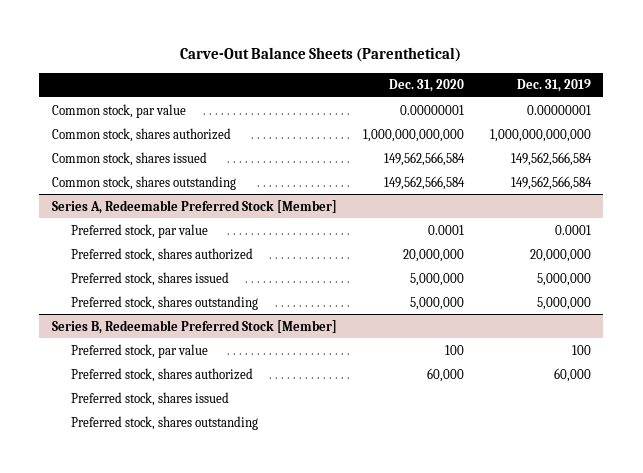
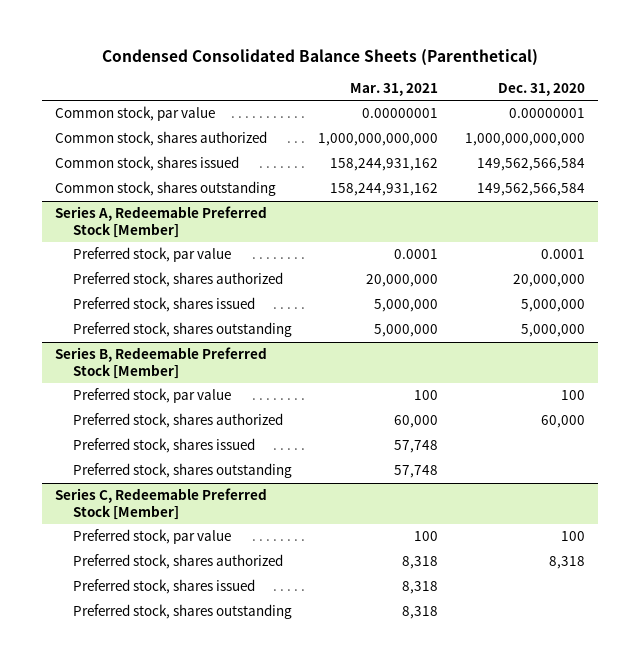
- Carve-Out Balance Sheets (Parenthetical)
+ Condensed Consolidated Balance Sheets (Parenthetical)
- | Dec. 31, 2020 | Dec. 31, 2019
+ | Mar. 31, 2021 | Dec. 31, 2020
+ Series C, Redeemable Preferred Stock [Member]
+ Preferred stock, par value | 100 | 100
+ Preferred stock, shares authorized | 8,318 | 8,318
+ Preferred stock, shares issued | 8,318 |
+ Preferred stock, shares outstanding | 8,318 |

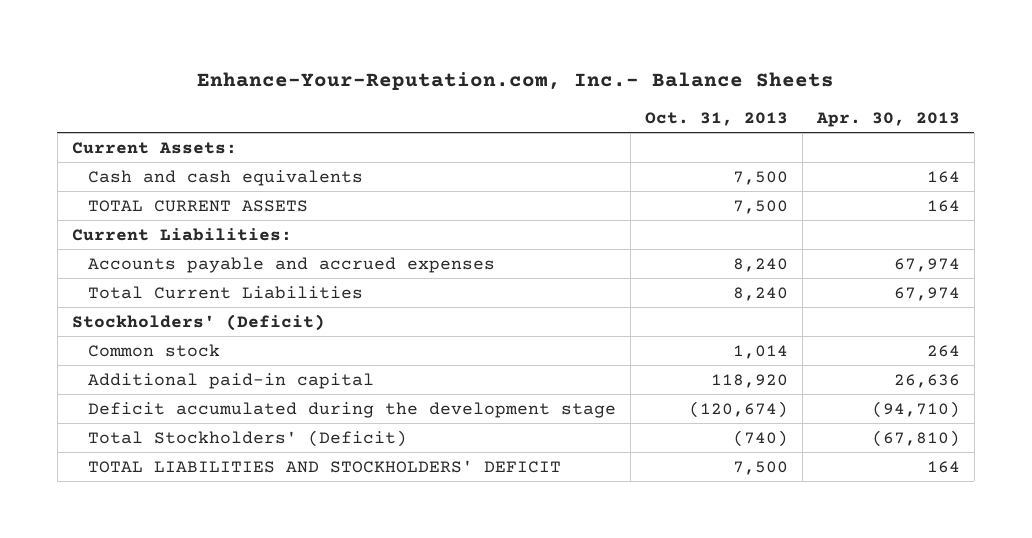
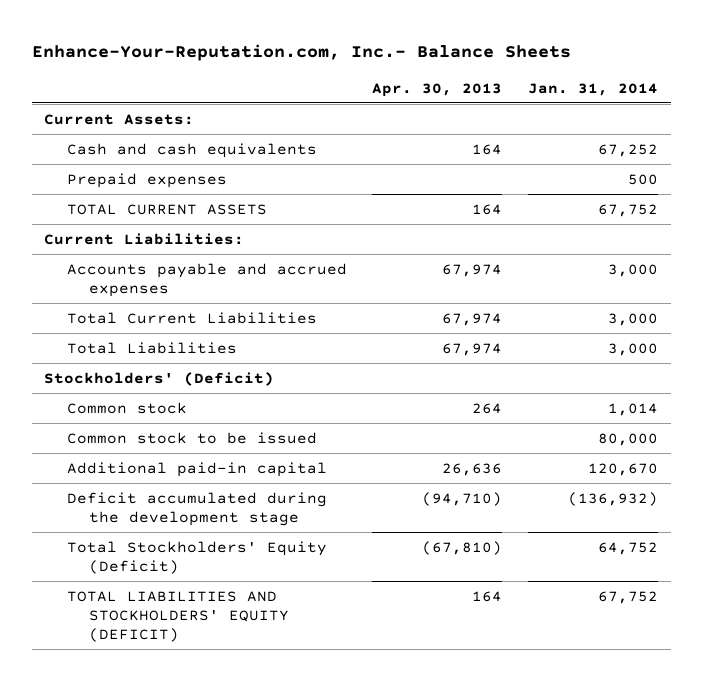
- | Oct. 31, 2013 | Apr. 30, 2013
+ | Apr. 30, 2013 | Jan. 31, 2014
+ Prepaid expenses | | 500
+ Total Liabilities | 67,974 | 3,000
+ Common stock to be issued | | 80,000
- Total Stockholders' (Deficit) | (740) | (67,810)
- TOTAL LIABILITIES AND STOCKHOLDERS' DEFICIT | 7,500 | 164
+ Total Stockholders' Equity (Deficit) | (67,810) | 64,752
+ TOTAL LIABILITIES AND STOCKHOLDERS' EQUITY (DEFICIT) | 164 | 67,752

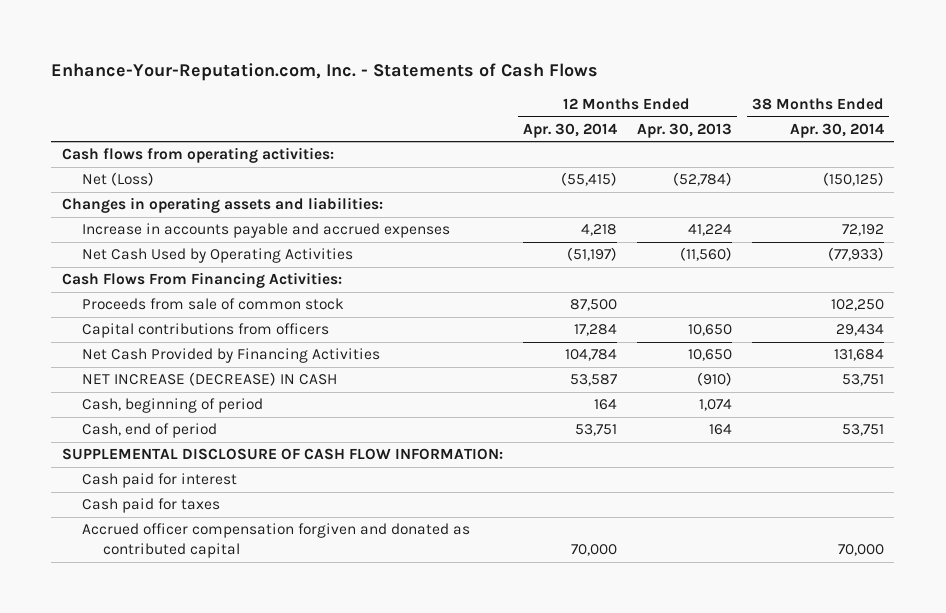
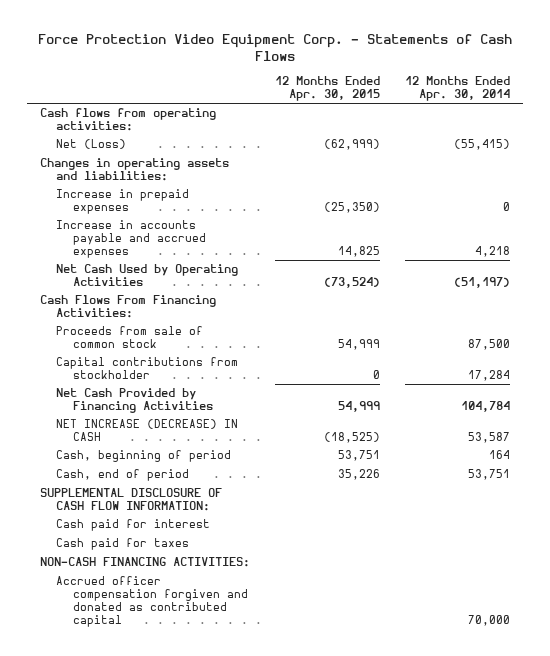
- Enhance-Your-Reputation.com, Inc. - Statements of Cash Flows
+ Force Protection Video Equipment Corp. - Statements of Cash Flows
- | 12 Months Ended Apr. 30, 2014 | 12 Months Ended Apr. 30, 2013 | 38 Months Ended Apr. 30, 2014
+ | 12 Months Ended Apr. 30, 2015 | 12 Months Ended Apr. 30, 2014
+ Increase in prepaid expenses | (25,350) | 0
- Capital contributions from officers | 17,284 | 10,650 | 29,434
+ Capital contributions from stockholder | 0 | 17,284
+ NON-CASH FINANCING ACTIVITIES:

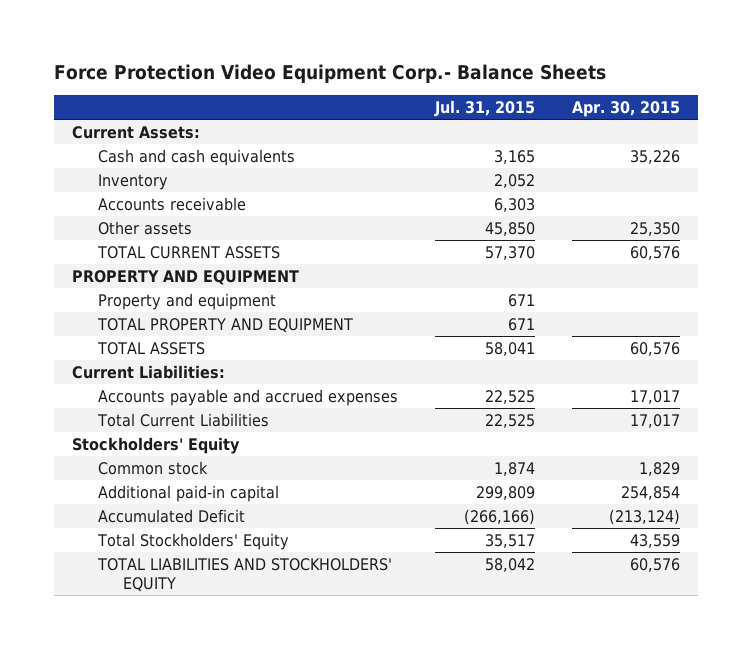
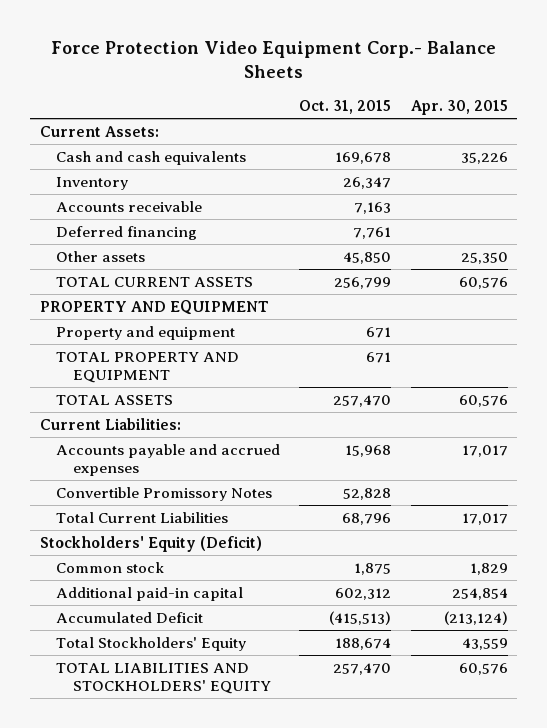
- | Jul. 31, 2015 | Apr. 30, 2015
+ | Oct. 31, 2015 | Apr. 30, 2015
+ Deferred financing | 7,761 |
+ Convertible Promissory Notes | 52,828 |
- Stockholders' Equity
+ Stockholders' Equity (Deficit)

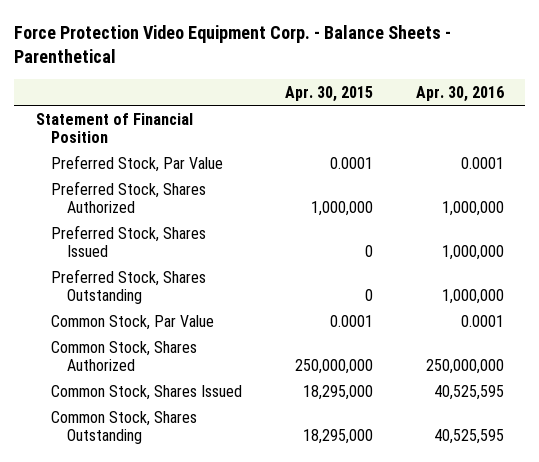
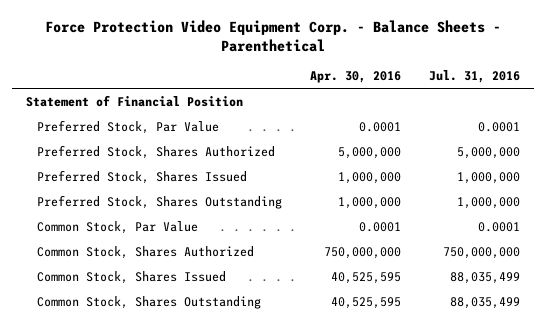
- | Apr. 30, 2015 | Apr. 30, 2016
+ | Apr. 30, 2016 | Jul. 31, 2016
- Preferred Stock, Shares Authorized | 1,000,000 | 1,000,000
+ Preferred Stock, Shares Authorized | 5,000,000 | 5,000,000
- Common Stock, Shares Authorized | 250,000,000 | 250,000,000
+ Common Stock, Shares Authorized | 750,000,000 | 750,000,000

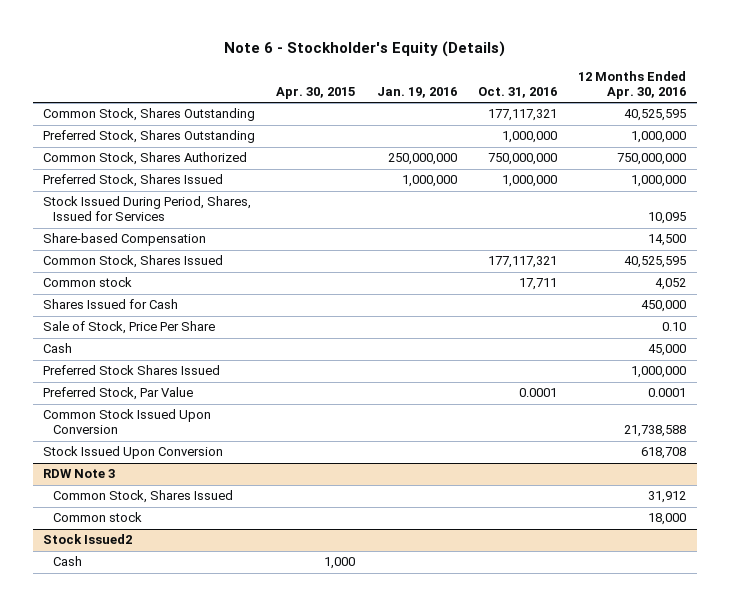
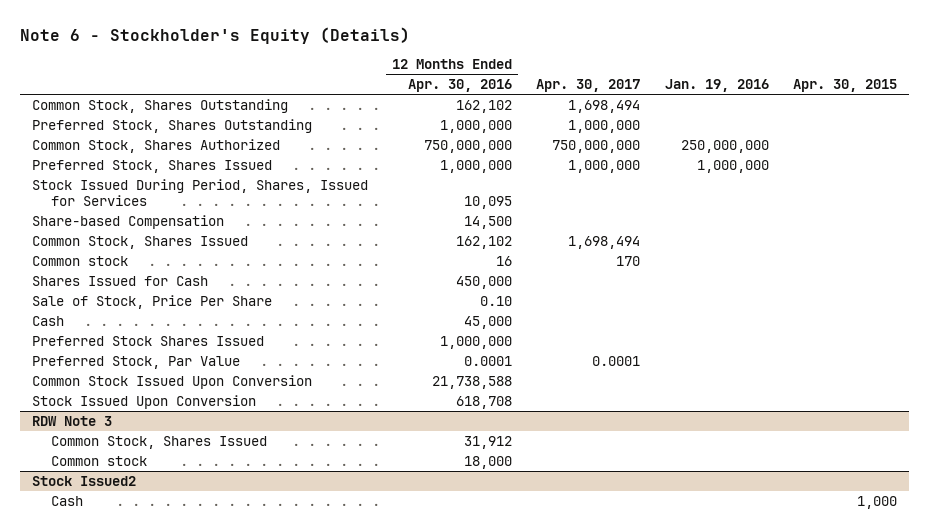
- | Apr. 30, 2015 | Jan. 19, 2016 | Oct. 31, 2016 | 12 Months Ended Apr. 30, 2016
+ | 12 Months Ended Apr. 30, 2016 | Apr. 30, 2017 | Jan. 19, 2016 | Apr. 30, 2015
- Common Stock, Shares Outstanding | | | 177,117,321 | 40,525,595
+ Common Stock, Shares Outstanding | 162,102 | 1,698,494 | |
- Common Stock, Shares Issued | | | 177,117,321 | 40,525,595
- Common stock | | | 17,711 | 4,052
+ Common Stock, Shares Issued | 162,102 | 1,698,494 | |
+ Common stock | 16 | 170 | |

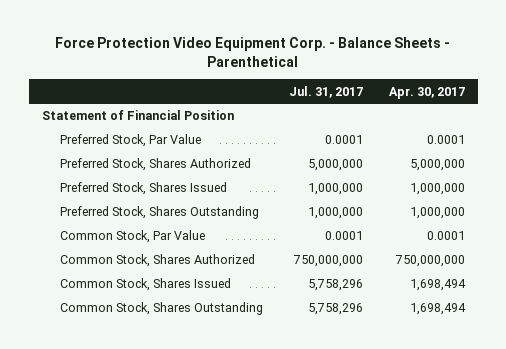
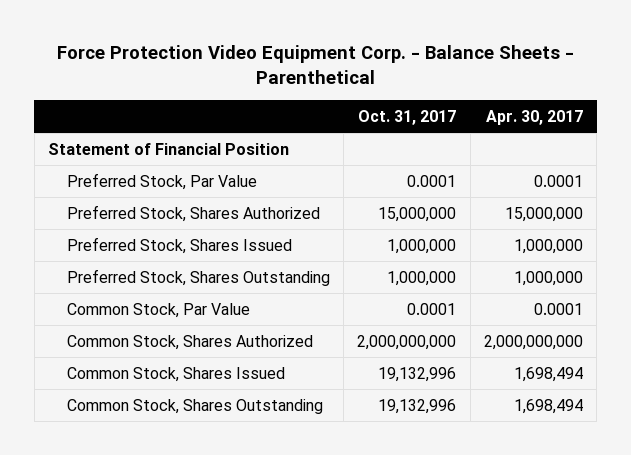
- | Jul. 31, 2017 | Apr. 30, 2017
+ | Oct. 31, 2017 | Apr. 30, 2017
- Preferred Stock, Shares Authorized | 5,000,000 | 5,000,000
+ Preferred Stock, Shares Authorized | 15,000,000 | 15,000,000
- Common Stock, Shares Authorized | 750,000,000 | 750,000,000
+ Common Stock, Shares Authorized | 2,000,000,000 | 2,000,000,000

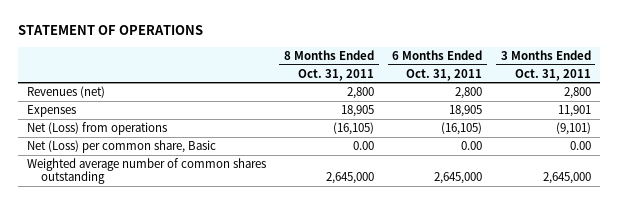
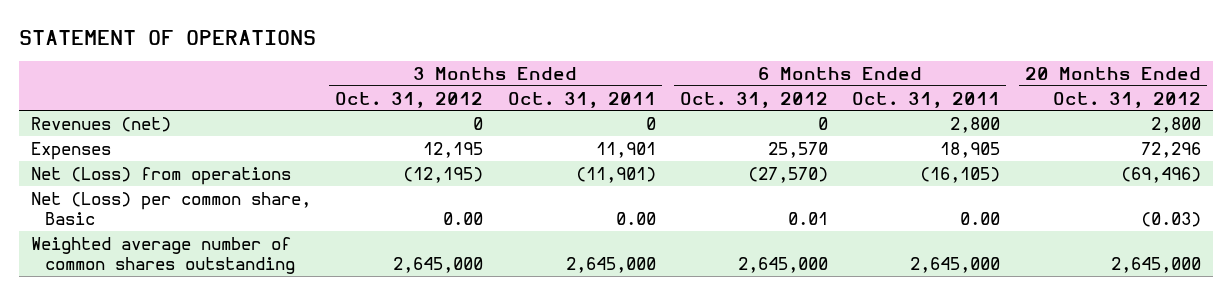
- | 8 Months Ended Oct. 31, 2011 | 6 Months Ended Oct. 31, 2011 | 3 Months Ended Oct. 31, 2011
+ | 3 Months Ended Oct. 31, 2012 | 3 Months Ended Oct. 31, 2011 | 6 Months Ended Oct. 31, 2012 | 6 Months Ended Oct. 31, 2011 | 20 Months Ended Oct. 31, 2012
- Revenues (net) | 2,800 | 2,800 | 2,800
+ Revenues (net) | 0 | 0 | 0 | 2,800 | 2,800
- Net (Loss) from operations | (16,105) | (16,105) | (9,101)
+ Net (Loss) from operations | (12,195) | (11,901) | (27,570) | (16,105) | (69,496)

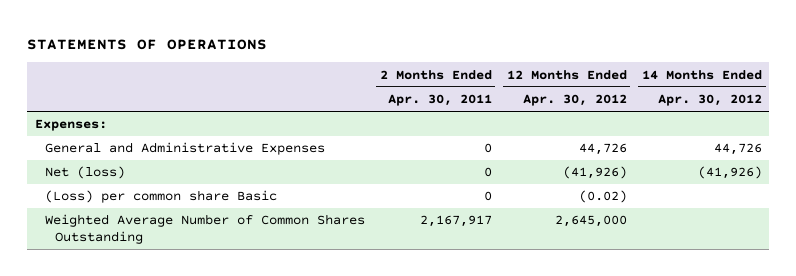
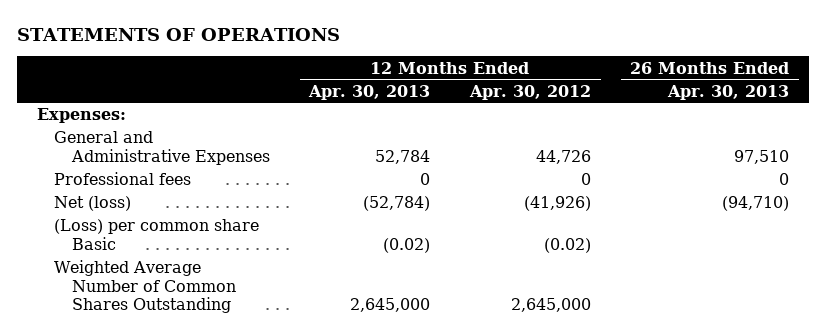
- | 2 Months Ended Apr. 30, 2011 | 12 Months Ended Apr. 30, 2012 | 14 Months Ended Apr. 30, 2012
+ | 12 Months Ended Apr. 30, 2013 | 12 Months Ended Apr. 30, 2012 | 26 Months Ended Apr. 30, 2013
+ Professional fees | 0 | 0 | 0

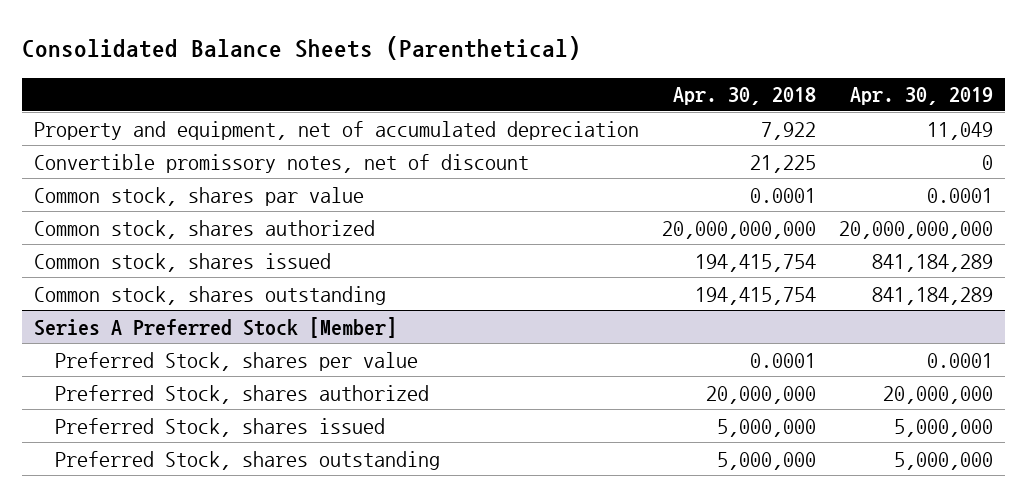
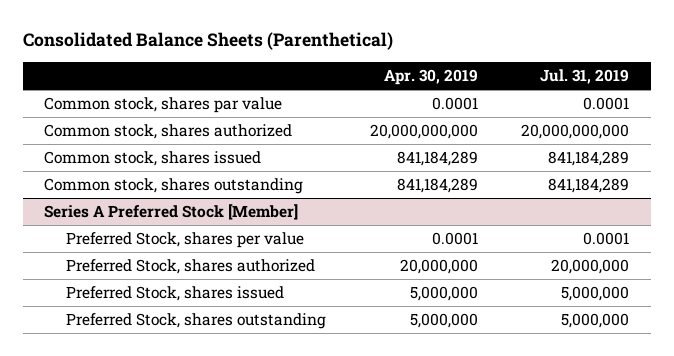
- | Apr. 30, 2018 | Apr. 30, 2019
+ | Apr. 30, 2019 | Jul. 31, 2019
- Property and equipment, net of accumulated depreciation | 7,922 | 11,049
- Convertible promissory notes, net of discount | 21,225 | 0

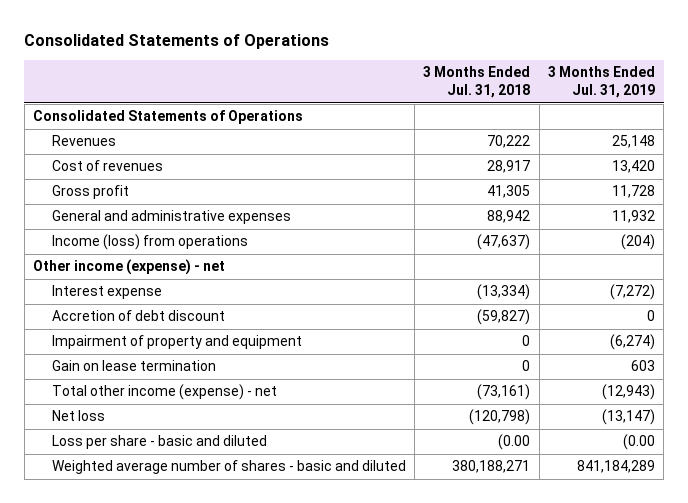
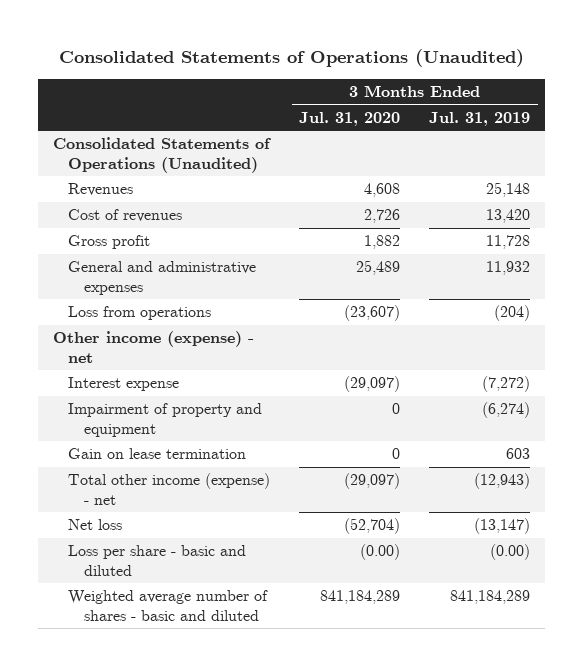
- Consolidated Statements of Operations
+ Consolidated Statements of Operations (Unaudited)
- | 3 Months Ended Jul. 31, 2018 | 3 Months Ended Jul. 31, 2019
+ | 3 Months Ended Jul. 31, 2020 | 3 Months Ended Jul. 31, 2019
- Consolidated Statements of Operations
+ Consolidated Statements of Operations (Unaudited)
- Income (loss) from operations | (47,637) | (204)
+ Loss from operations | (23,607) | (204)
- Accretion of debt discount | (59,827) | 0
- Loss per share - basic and diluted | (0.00 | (0.00
+ Loss per share - basic and diluted | (0.00) | (0.00)

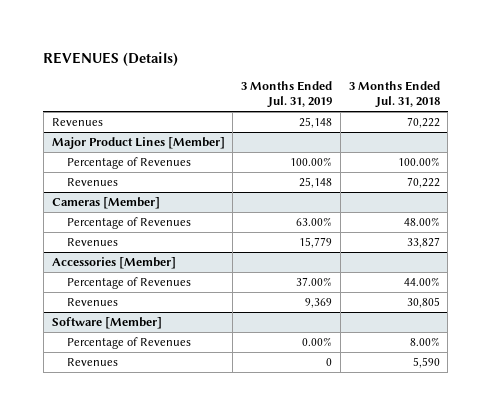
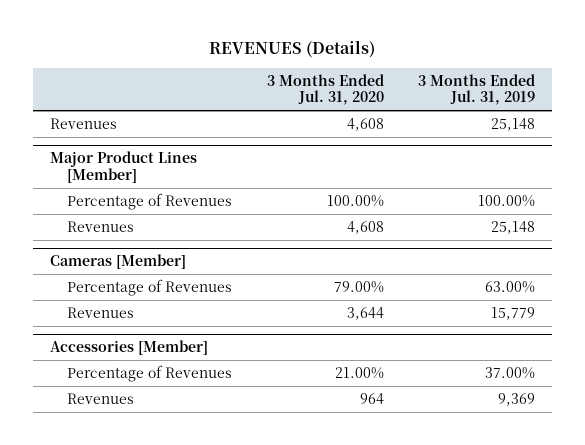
- | 3 Months Ended Jul. 31, 2019 | 3 Months Ended Jul. 31, 2018
+ | 3 Months Ended Jul. 31, 2020 | 3 Months Ended Jul. 31, 2019
- Software [Member]
- Percentage of Revenues | 0.00% | 8.00%
- Revenues | 0 | 5,590

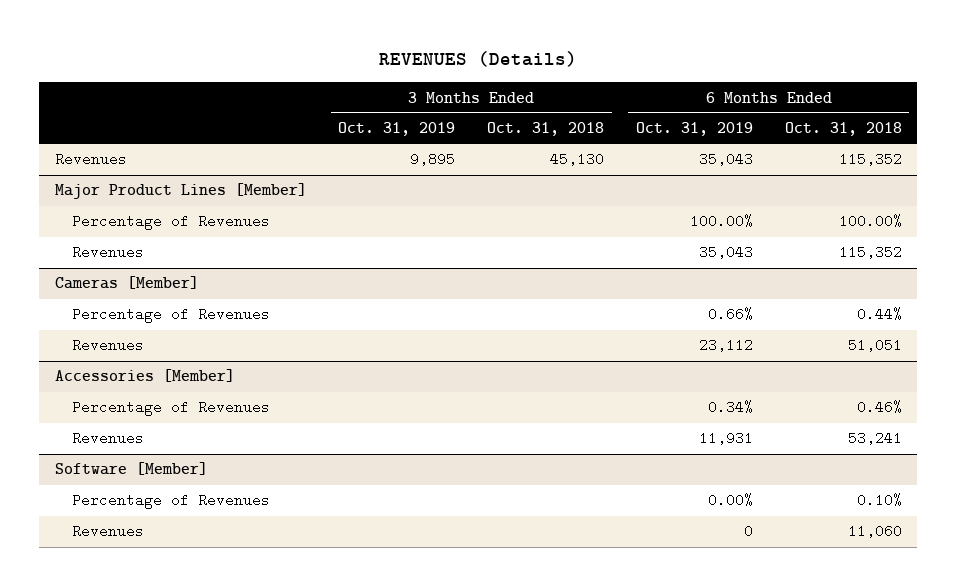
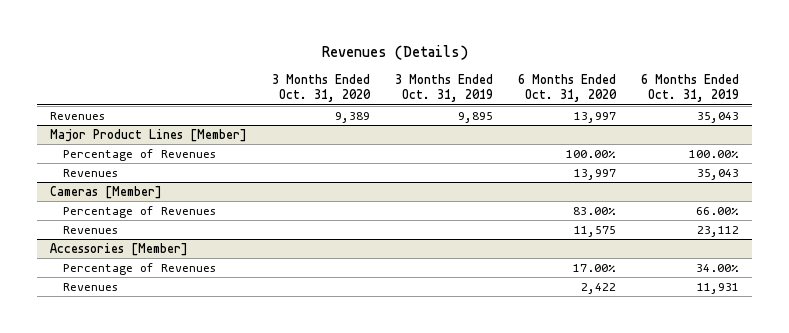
- REVENUES (Details)
+ Revenues (Details)
- | 3 Months Ended Oct. 31, 2019 | 3 Months Ended Oct. 31, 2018 | 6 Months Ended Oct. 31, 2019 | 6 Months Ended Oct. 31, 2018
+ | 3 Months Ended Oct. 31, 2020 | 3 Months Ended Oct. 31, 2019 | 6 Months Ended Oct. 31, 2020 | 6 Months Ended Oct. 31, 2019
@ Cameras [Member]
- Percentage of Revenues | | | 0.66% | 0.44%
+ Percentage of Revenues | | | 83.00% | 66.00%
@ Accessories [Member]
- Percentage of Revenues | | | 0.34% | 0.46%
+ Percentage of Revenues | | | 17.00% | 34.00%
- Software [Member]
- Percentage of Revenues | | | 0.00% | 0.10%
- Revenues | | | 0 | 11,060

